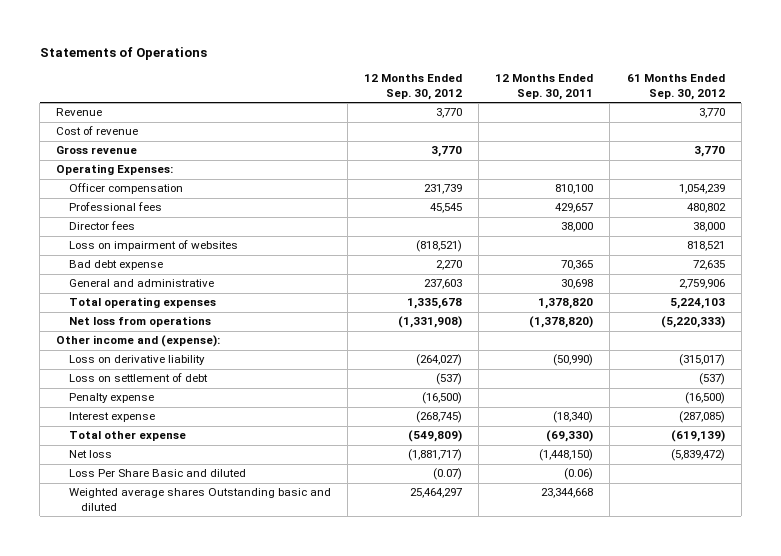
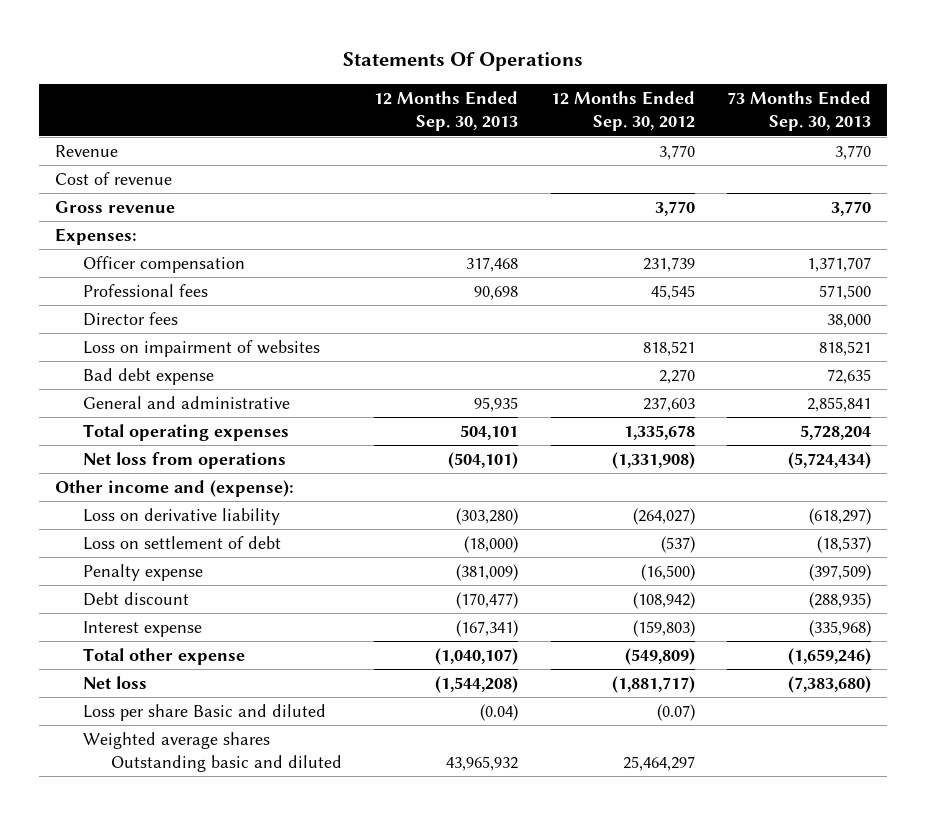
- Statements of Operations
+ Statements Of Operations
- | 12 Months Ended Sep. 30, 2012 | 12 Months Ended Sep. 30, 2011 | 61 Months Ended Sep. 30, 2012
+ | 12 Months Ended Sep. 30, 2013 | 12 Months Ended Sep. 30, 2012 | 73 Months Ended Sep. 30, 2013
- Operating Expenses:
+ Expenses:
- Loss on impairment of websites | (818,521) | | 818,521
+ Loss on impairment of websites | | 818,521 | 818,521
- Interest expense | (268,745) | (18,340) | (287,085)
+ Debt discount | (170,477) | (108,942) | (288,935)
+ Interest expense | (167,341) | (159,803) | (335,968)
- Loss Per Share Basic and diluted | (0.07) | (0.06) |
+ Loss per share Basic and diluted | (0.04) | (0.07) |

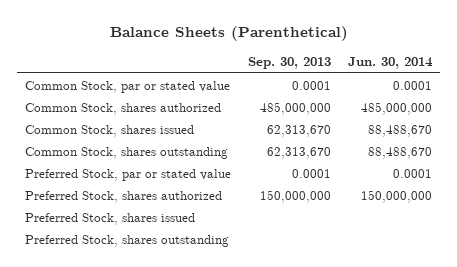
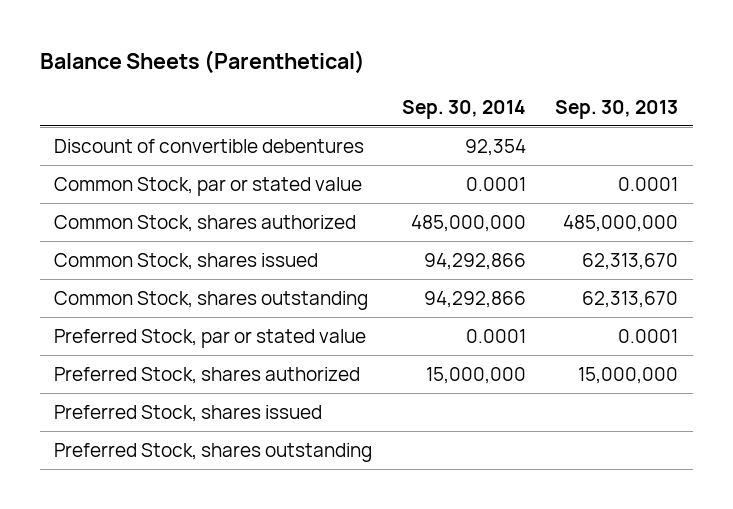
- | Sep. 30, 2013 | Jun. 30, 2014
+ | Sep. 30, 2014 | Sep. 30, 2013
+ Discount of convertible debentures | 92,354 |
- Preferred Stock, shares authorized | 150,000,000 | 150,000,000
+ Preferred Stock, shares authorized | 15,000,000 | 15,000,000

